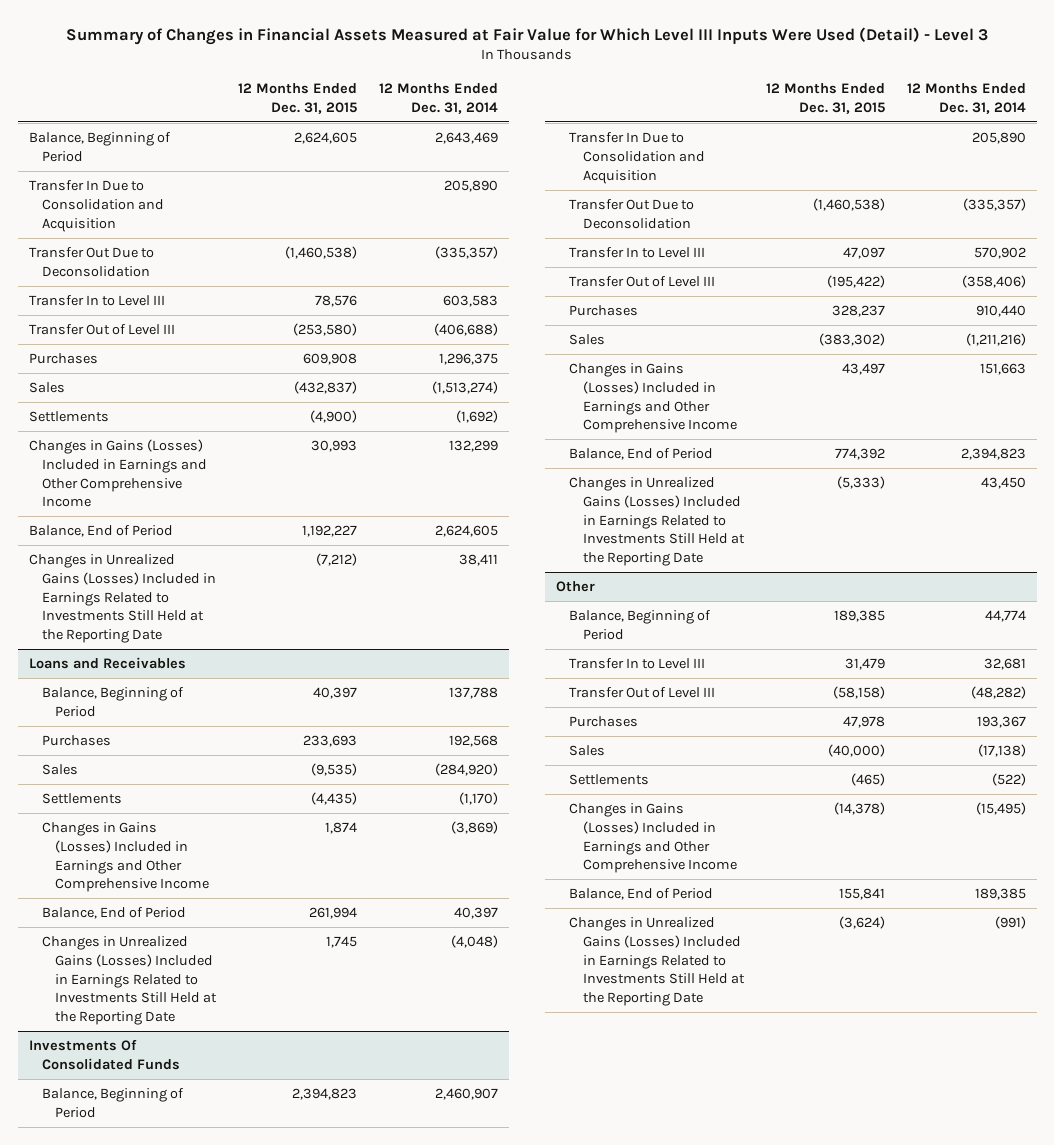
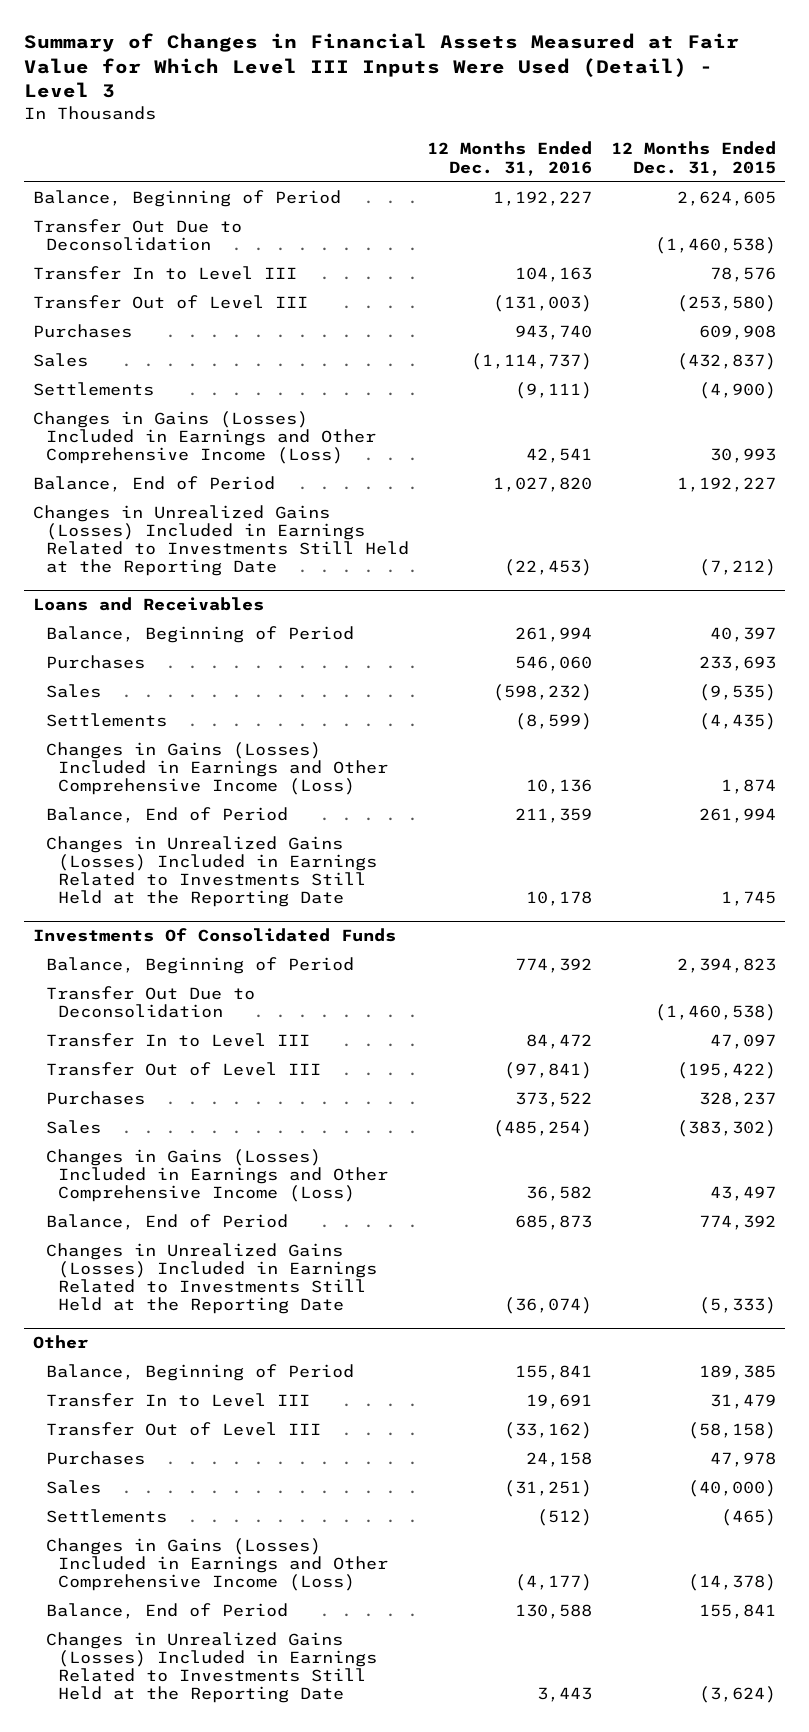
- | 12 Months Ended Dec. 31, 2015 | 12 Months Ended Dec. 31, 2014
+ | 12 Months Ended Dec. 31, 2016 | 12 Months Ended Dec. 31, 2015
- Transfer In Due to Consolidation and Acquisition | | 205,890
- Changes in Gains (Losses) Included in Earnings and Other Comprehensive Income | 30,993 | 132,299
+ Changes in Gains (Losses) Included in Earnings and Other Comprehensive Income (Loss) | 42,541 | 30,993
@ Loans and Receivables
- Changes in Gains (Losses) Included in Earnings and Other Comprehensive Income | 1,874 | (3,869)
+ Changes in Gains (Losses) Included in Earnings and Other Comprehensive Income (Loss) | 10,136 | 1,874
@ Investments Of Consolidated Funds
- Transfer In Due to Consolidation and Acquisition | | 205,890
- Changes in Gains (Losses) Included in Earnings and Other Comprehensive Income | 43,497 | 151,663
+ Changes in Gains (Losses) Included in Earnings and Other Comprehensive Income (Loss) | 36,582 | 43,497
@ Other
- Changes in Gains (Losses) Included in Earnings and Other Comprehensive Income | (14,378) | (15,495)
+ Changes in Gains (Losses) Included in Earnings and Other Comprehensive Income (Loss) | (4,177) | (14,378)

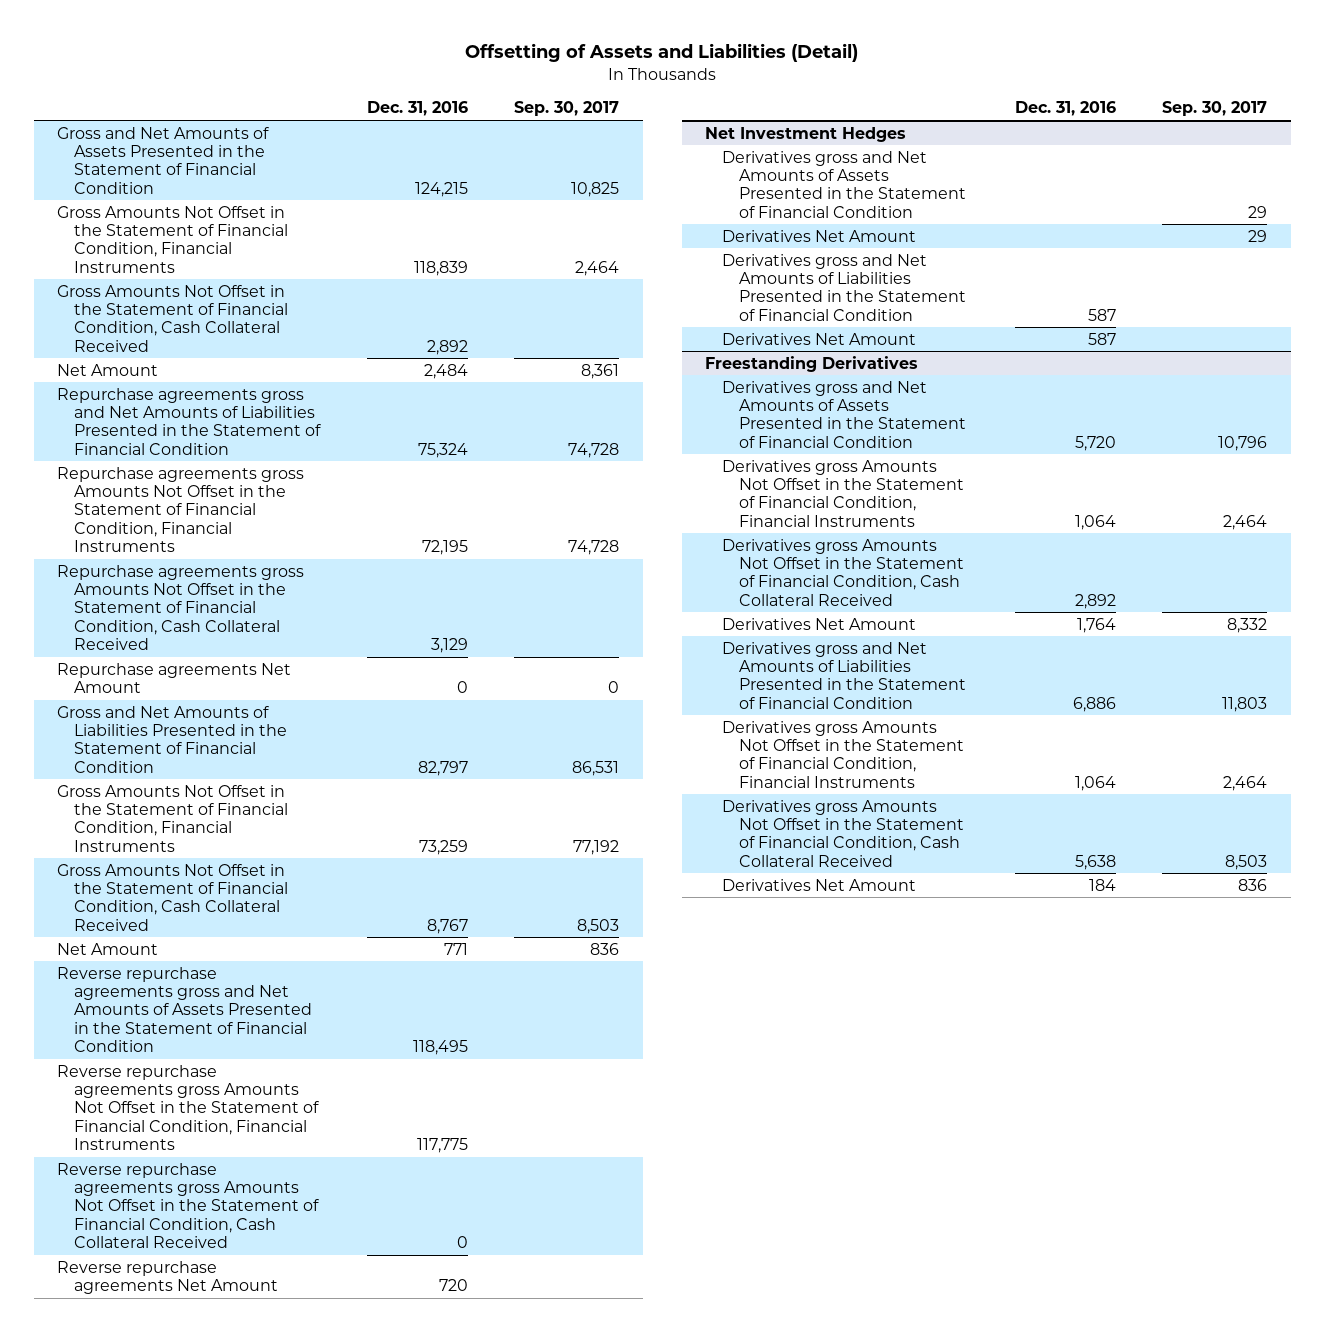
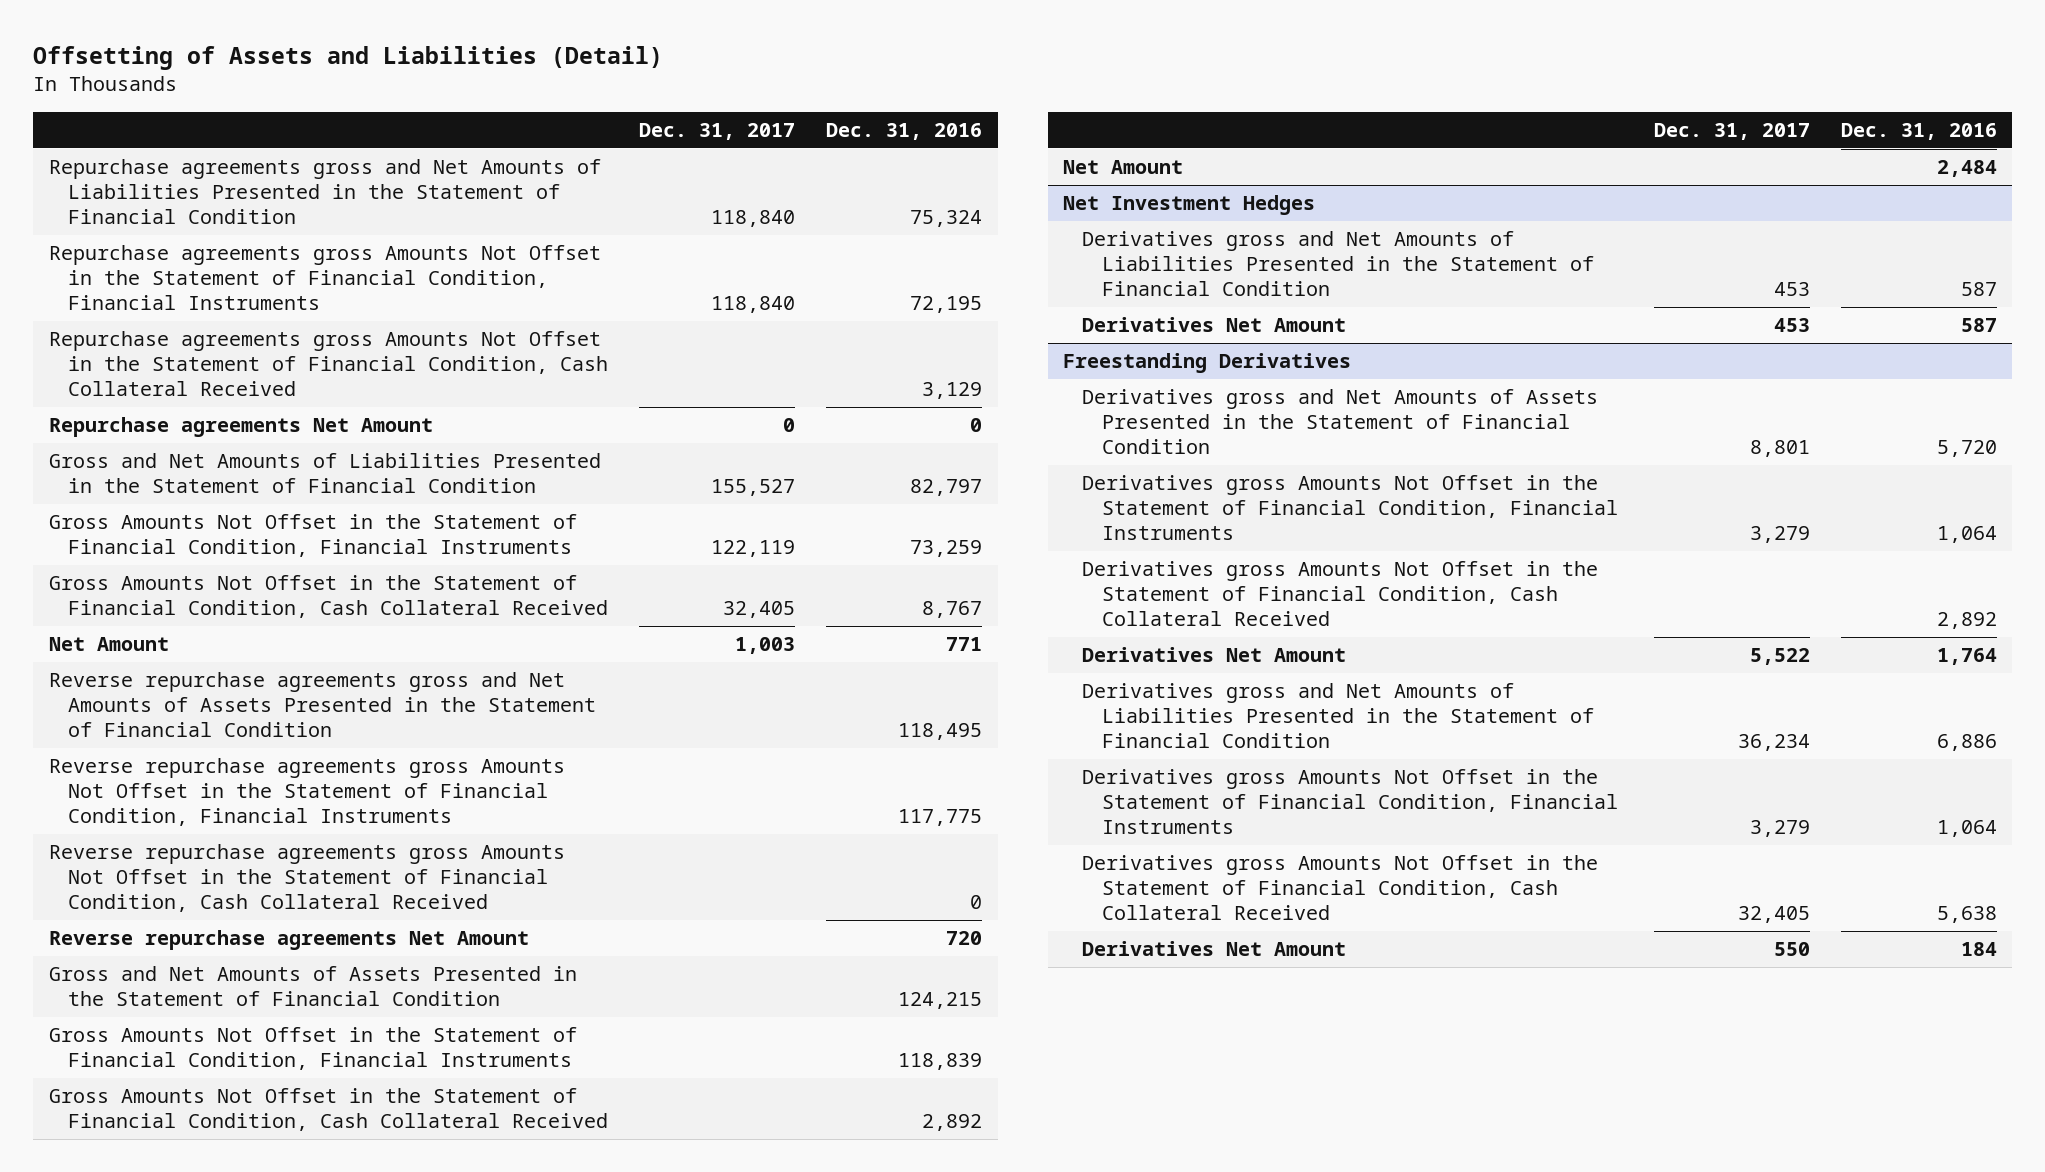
- | Dec. 31, 2016 | Sep. 30, 2017
+ | Dec. 31, 2017 | Dec. 31, 2016
moved down: Gross and Net Amounts of Assets Presented in the Statement of Financial Condition | | 124,215
moved down: Gross Amounts Not Offset in the Statement of Financial Condition, Financial Instruments | | 118,839
moved down: Gross Amounts Not Offset in the Statement of Financial Condition, Cash Collateral Received | | 2,892
moved down: Net Amount | | 2,484
@ Net Investment Hedges
- Derivatives gross and Net Amounts of Assets Presented in the Statement of Financial Condition | | 29
- Derivatives Net Amount | | 29

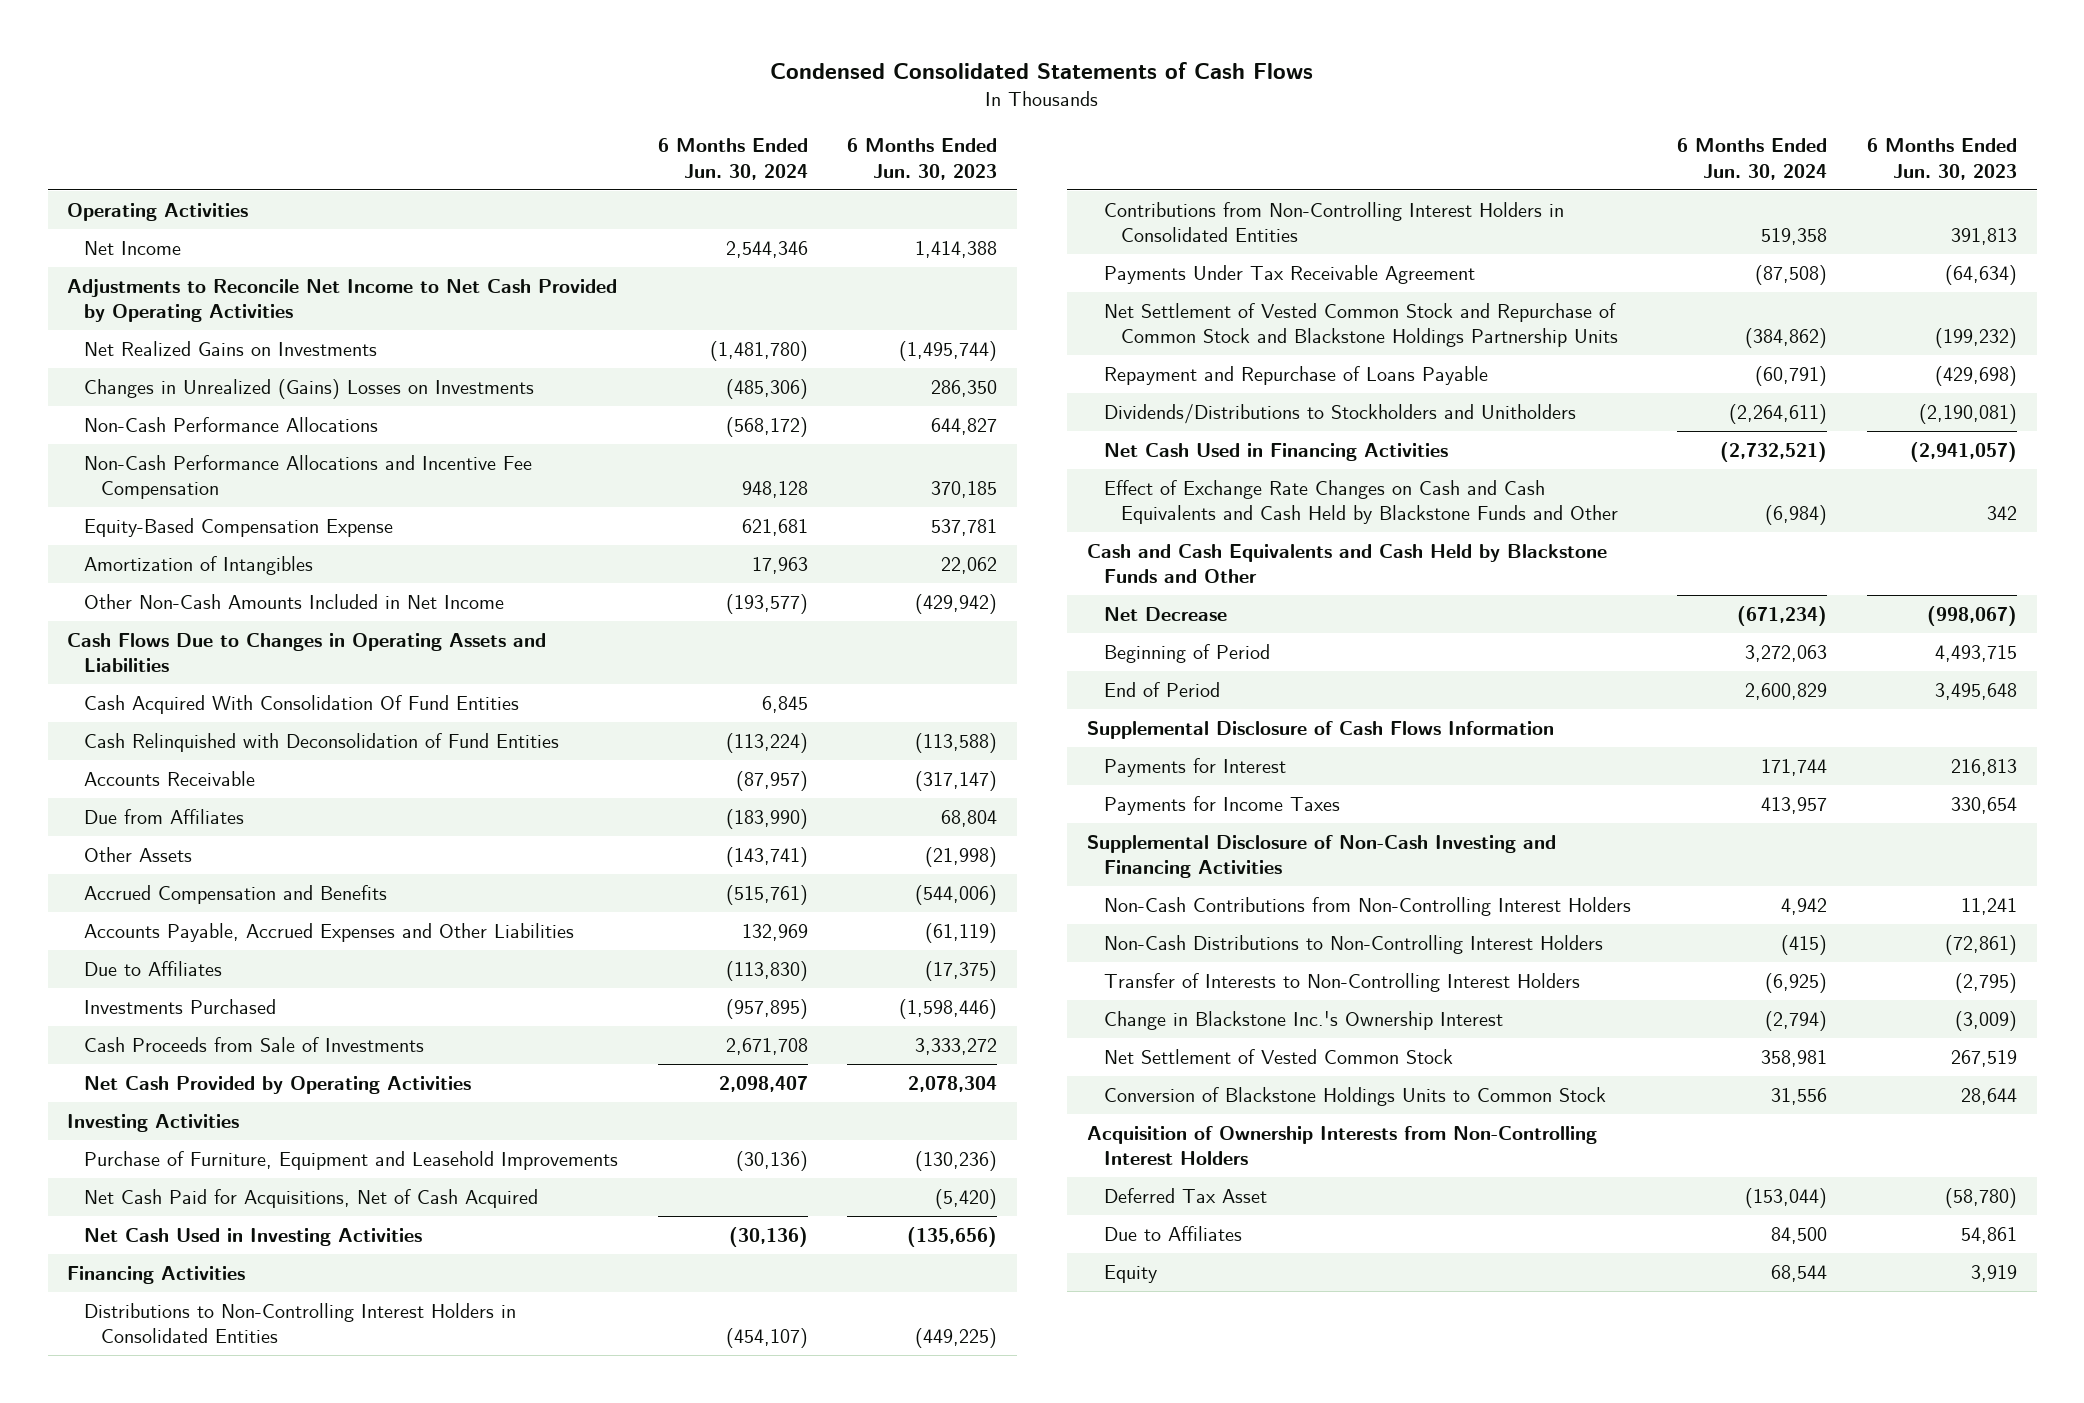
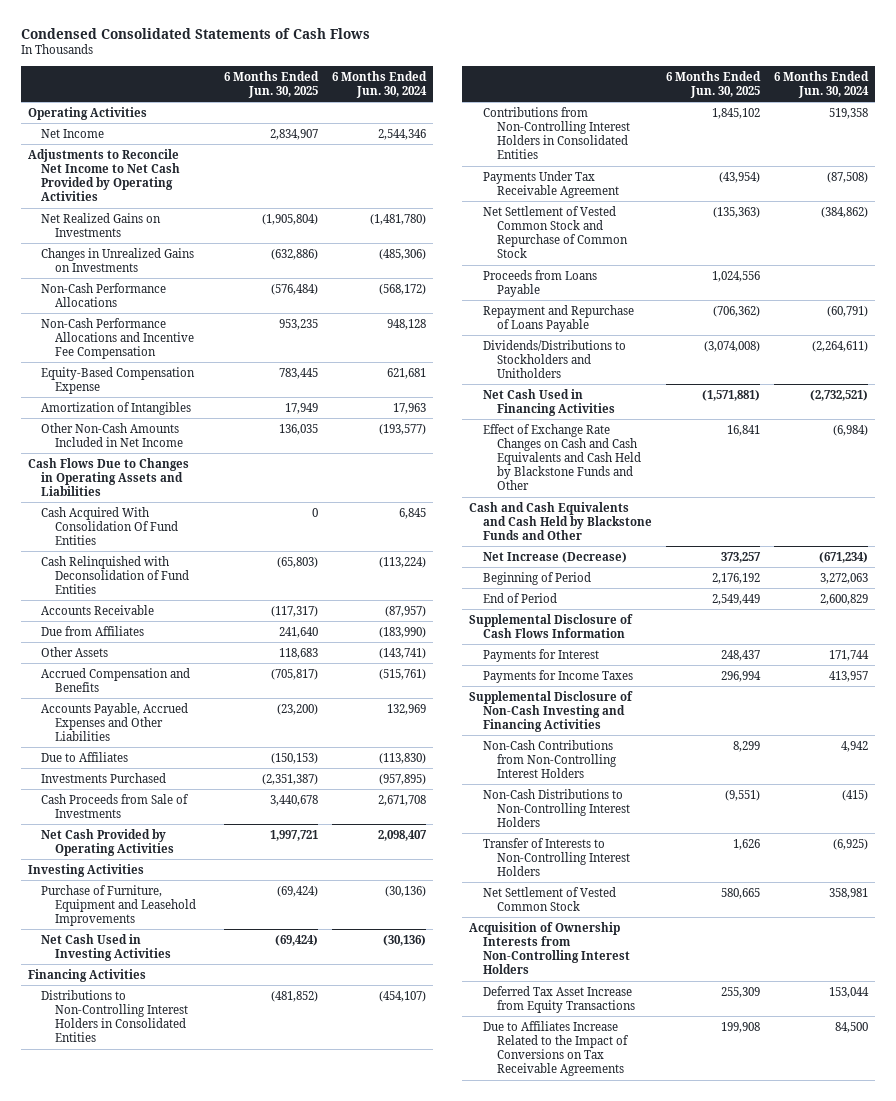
- | 6 Months Ended Jun. 30, 2024 | 6 Months Ended Jun. 30, 2023
+ | 6 Months Ended Jun. 30, 2025 | 6 Months Ended Jun. 30, 2024
- Changes in Unrealized (Gains) Losses on Investments | (485,306) | 286,350
+ Changes in Unrealized Gains on Investments | (632,886) | (485,306)
- Net Cash Paid for Acquisitions, Net of Cash Acquired | | (5,420)
- Net Settlement of Vested Common Stock and Repurchase of Common Stock and Blackstone Holdings Partnership Units | (384,862) | (199,232)
+ Net Settlement of Vested Common Stock and Repurchase of Common Stock | (135,363) | (384,862)
+ Proceeds from Loans Payable | 1,024,556 |
- Net Decrease | (671,234) | (998,067)
+ Net Increase (Decrease) | 373,257 | (671,234)
- Change in Blackstone Inc.'s Ownership Interest | (2,794) | (3,009)
- Conversion of Blackstone Holdings Units to Common Stock | 31,556 | 28,644
- Deferred Tax Asset | (153,044) | (58,780)
- Due to Affiliates | 84,500 | 54,861
- Equity | 68,544 | 3,919
+ Deferred Tax Asset Increase from Equity Transactions | 255,309 | 153,044
+ Due to Affiliates Increase Related to the Impact of Conversions on Tax Receivable Agreements | 199,908 | 84,500

